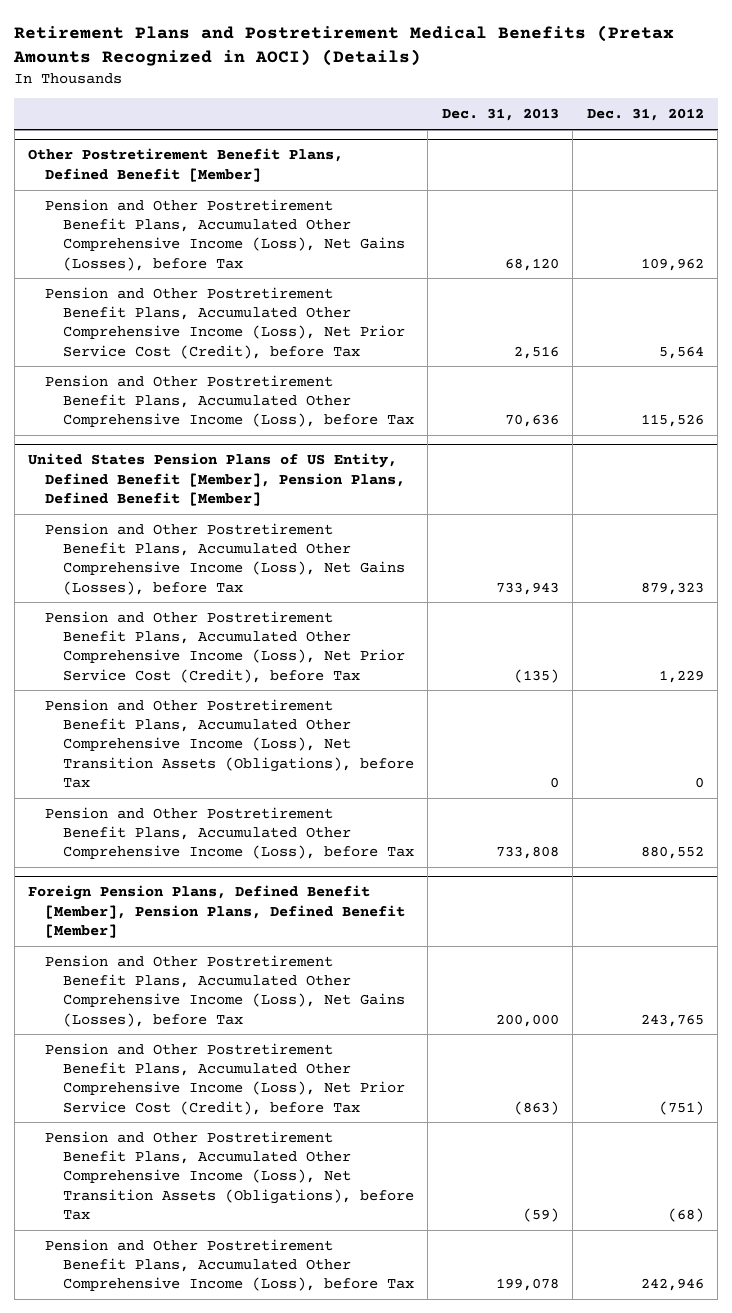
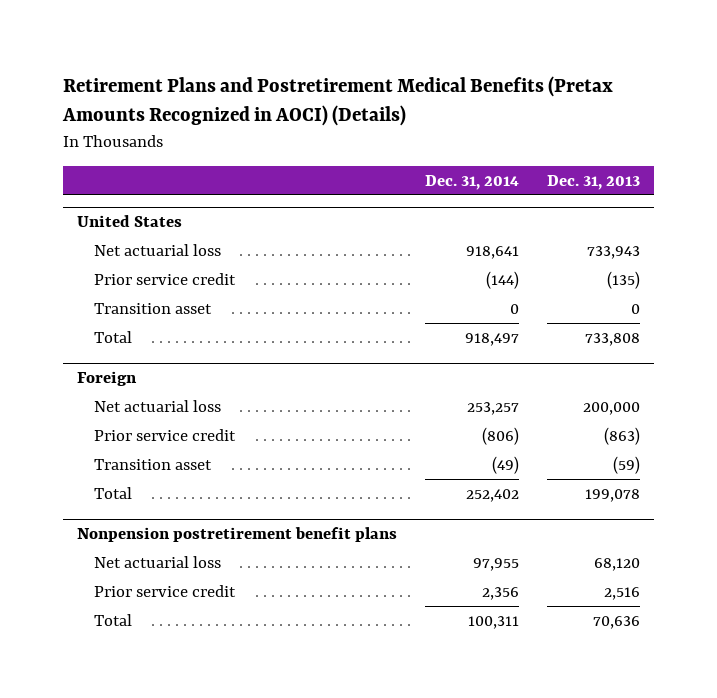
- | Dec. 31, 2013 | Dec. 31, 2012
+ | Dec. 31, 2014 | Dec. 31, 2013
- Other Postretirement Benefit Plans, Defined Benefit [Member]
- Pension and Other Postretirement Benefit Plans, Accumulated Other Comprehensive Income (Loss), Net Gains (Losses), before Tax | 68,120 | 109,962
- Pension and Other Postretirement Benefit Plans, Accumulated Other Comprehensive Income (Loss), Net Prior Service Cost (Credit), before Tax | 2,516 | 5,564
- Pension and Other Postretirement Benefit Plans, Accumulated Other Comprehensive Income (Loss), before Tax | 70,636 | 115,526
- United States Pension Plans of US Entity, Defined Benefit [Member], Pension Plans, Defined Benefit [Member]
- Pension and Other Postretirement Benefit Plans, Accumulated Other Comprehensive Income (Loss), Net Gains (Losses), before Tax | 733,943 | 879,323
- Pension and Other Postretirement Benefit Plans, Accumulated Other Comprehensive Income (Loss), Net Prior Service Cost (Credit), before Tax | (135) | 1,229
- Pension and Other Postretirement Benefit Plans, Accumulated Other Comprehensive Income (Loss), Net Transition Assets (Obligations), before Tax | 0 | 0
- Pension and Other Postretirement Benefit Plans, Accumulated Other Comprehensive Income (Loss), before Tax | 733,808 | 880,552
- Foreign Pension Plans, Defined Benefit [Member], Pension Plans, Defined Benefit [Member]
- Pension and Other Postretirement Benefit Plans, Accumulated Other Comprehensive Income (Loss), Net Gains (Losses), before Tax | 200,000 | 243,765
- Pension and Other Postretirement Benefit Plans, Accumulated Other Comprehensive Income (Loss), Net Prior Service Cost (Credit), before Tax | (863) | (751)
- Pension and Other Postretirement Benefit Plans, Accumulated Other Comprehensive Income (Loss), Net Transition Assets (Obligations), before Tax | (59) | (68)
- Pension and Other Postretirement Benefit Plans, Accumulated Other Comprehensive Income (Loss), before Tax | 199,078 | 242,946
+ United States
+ Net actuarial loss | 918,641 | 733,943
+ Prior service credit | (144) | (135)
+ Transition asset | 0 | 0
+ Total | 918,497 | 733,808
+ Foreign
+ Net actuarial loss | 253,257 | 200,000
+ Prior service credit | (806) | (863)
+ Transition asset | (49) | (59)
+ Total | 252,402 | 199,078
+ Nonpension postretirement benefit plans
+ Net actuarial loss | 97,955 | 68,120
+ Prior service credit | 2,356 | 2,516
+ Total | 100,311 | 70,636

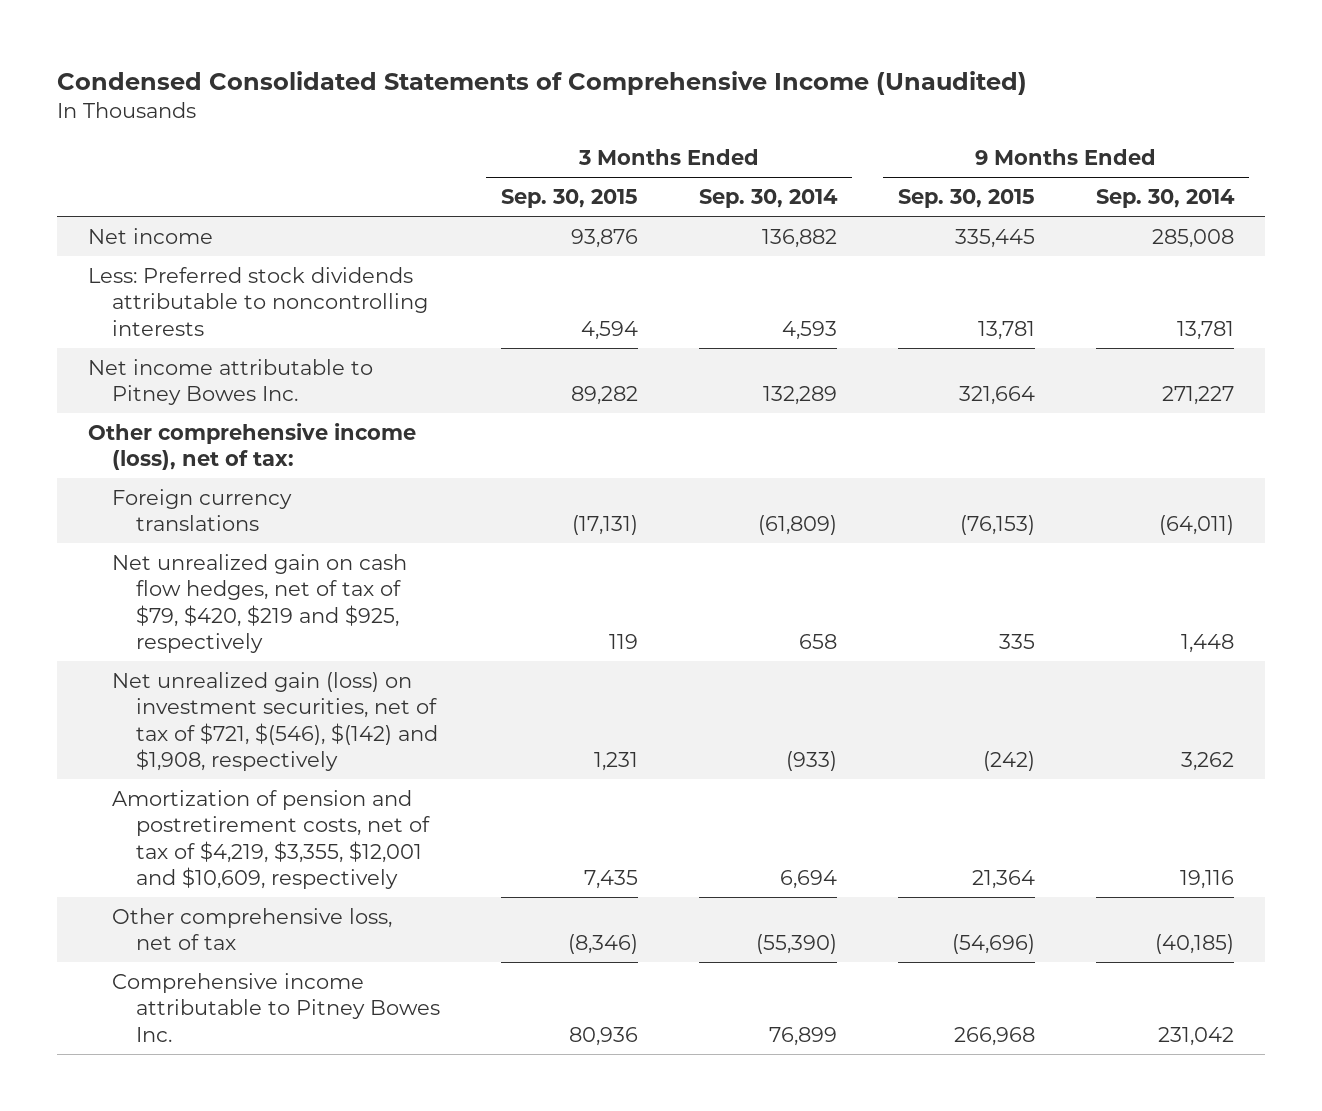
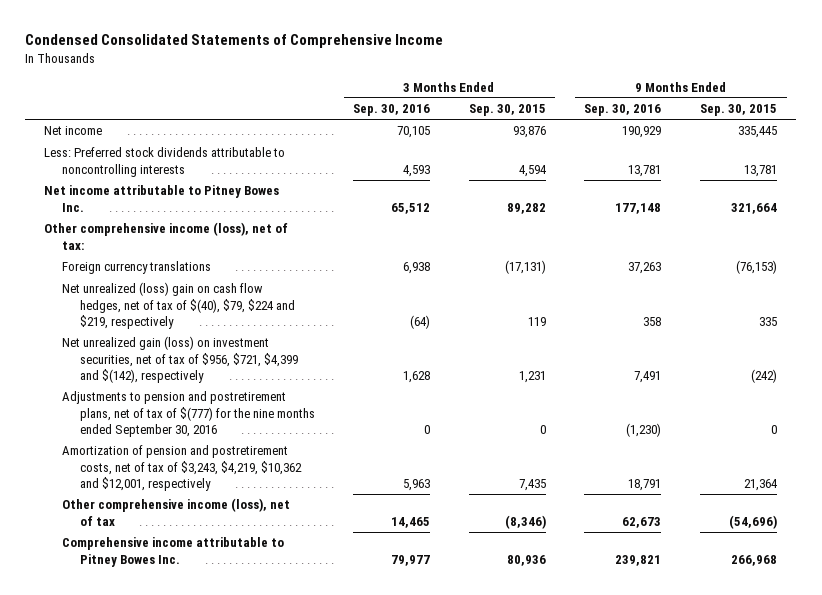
- Condensed Consolidated Statements of Comprehensive Income (Unaudited)
+ Condensed Consolidated Statements of Comprehensive Income
- | 3 Months Ended Sep. 30, 2015 | 3 Months Ended Sep. 30, 2014 | 9 Months Ended Sep. 30, 2015 | 9 Months Ended Sep. 30, 2014
+ | 3 Months Ended Sep. 30, 2016 | 3 Months Ended Sep. 30, 2015 | 9 Months Ended Sep. 30, 2016 | 9 Months Ended Sep. 30, 2015
- Net unrealized gain on cash flow hedges, net of tax of $79, $420, $219 and $925, respectively | 119 | 658 | 335 | 1,448
- Net unrealized gain (loss) on investment securities, net of tax of $721, $(546), $(142) and $1,908, respectively | 1,231 | (933) | (242) | 3,262
- Amortization of pension and postretirement costs, net of tax of $4,219, $3,355, $12,001 and $10,609, respectively | 7,435 | 6,694 | 21,364 | 19,116
- Other comprehensive loss, net of tax | (8,346) | (55,390) | (54,696) | (40,185)
+ Net unrealized (loss) gain on cash flow hedges, net of tax of $(40), $79, $224 and $219, respectively | (64) | 119 | 358 | 335
+ Net unrealized gain (loss) on investment securities, net of tax of $956, $721, $4,399 and $(142), respectively | 1,628 | 1,231 | 7,491 | (242)
+ Adjustments to pension and postretirement plans, net of tax of $(777) for the nine months ended September 30, 2016 | 0 | 0 | (1,230) | 0
+ Amortization of pension and postretirement costs, net of tax of $3,243, $4,219, $10,362 and $12,001, respectively | 5,963 | 7,435 | 18,791 | 21,364
+ Other comprehensive income (loss), net of tax | 14,465 | (8,346) | 62,673 | (54,696)

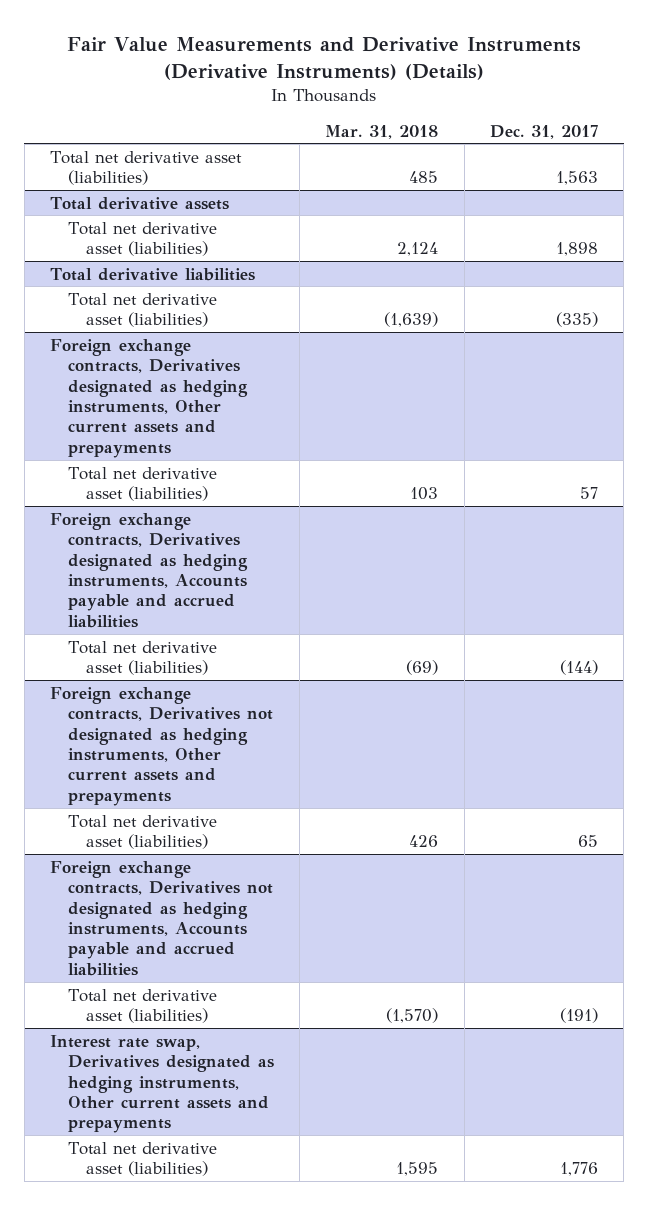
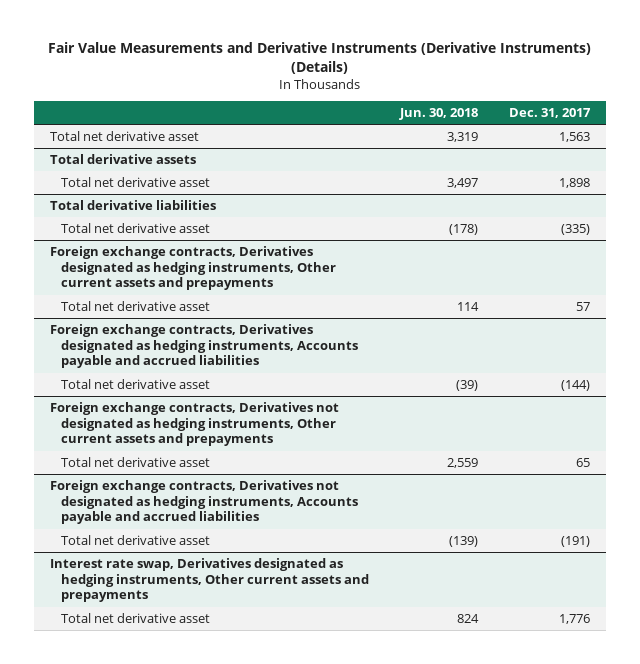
- | Mar. 31, 2018 | Dec. 31, 2017
+ | Jun. 30, 2018 | Dec. 31, 2017
- Total net derivative asset (liabilities) | 485 | 1,563
+ Total net derivative asset | 3,319 | 1,563
@ Total derivative assets
- Total net derivative asset (liabilities) | 2,124 | 1,898
+ Total net derivative asset | 3,497 | 1,898
@ Total derivative liabilities
- Total net derivative asset (liabilities) | (1,639) | (335)
+ Total net derivative asset | (178) | (335)
@ Foreign exchange contracts, Derivatives designated as hedging instruments, Other current assets and prepayments
- Total net derivative asset (liabilities) | 103 | 57
+ Total net derivative asset | 114 | 57
@ Foreign exchange contracts, Derivatives designated as hedging instruments, Accounts payable and accrued liabilities
- Total net derivative asset (liabilities) | (69) | (144)
+ Total net derivative asset | (39) | (144)
@ Foreign exchange contracts, Derivatives not designated as hedging instruments, Other current assets and prepayments
- Total net derivative asset (liabilities) | 426 | 65
+ Total net derivative asset | 2,559 | 65
@ Foreign exchange contracts, Derivatives not designated as hedging instruments, Accounts payable and accrued liabilities
- Total net derivative asset (liabilities) | (1,570) | (191)
+ Total net derivative asset | (139) | (191)
@ Interest rate swap, Derivatives designated as hedging instruments, Other current assets and prepayments
- Total net derivative asset (liabilities) | 1,595 | 1,776
+ Total net derivative asset | 824 | 1,776

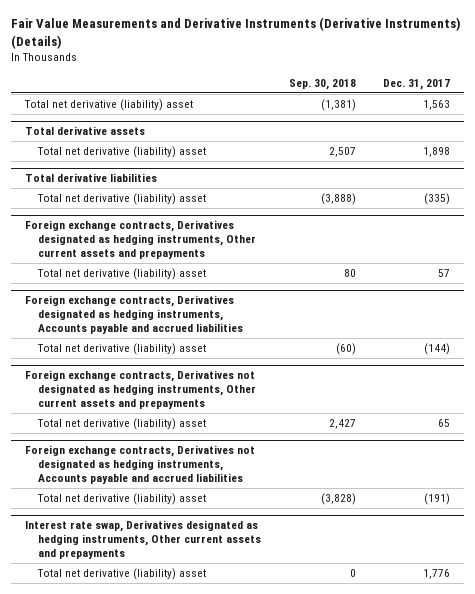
- | Jun. 30, 2018 | Dec. 31, 2017
+ | Sep. 30, 2018 | Dec. 31, 2017
- Total net derivative asset | 3,319 | 1,563
+ Total net derivative (liability) asset | (1,381) | 1,563
@ Total derivative assets
- Total net derivative asset | 3,497 | 1,898
+ Total net derivative (liability) asset | 2,507 | 1,898
@ Total derivative liabilities
- Total net derivative asset | (178) | (335)
+ Total net derivative (liability) asset | (3,888) | (335)
@ Foreign exchange contracts, Derivatives designated as hedging instruments, Other current assets and prepayments
- Total net derivative asset | 114 | 57
+ Total net derivative (liability) asset | 80 | 57
@ Foreign exchange contracts, Derivatives designated as hedging instruments, Accounts payable and accrued liabilities
- Total net derivative asset | (39) | (144)
+ Total net derivative (liability) asset | (60) | (144)
@ Foreign exchange contracts, Derivatives not designated as hedging instruments, Other current assets and prepayments
- Total net derivative asset | 2,559 | 65
+ Total net derivative (liability) asset | 2,427 | 65
@ Foreign exchange contracts, Derivatives not designated as hedging instruments, Accounts payable and accrued liabilities
- Total net derivative asset | (139) | (191)
+ Total net derivative (liability) asset | (3,828) | (191)
@ Interest rate swap, Derivatives designated as hedging instruments, Other current assets and prepayments
- Total net derivative asset | 824 | 1,776
+ Total net derivative (liability) asset | 0 | 1,776

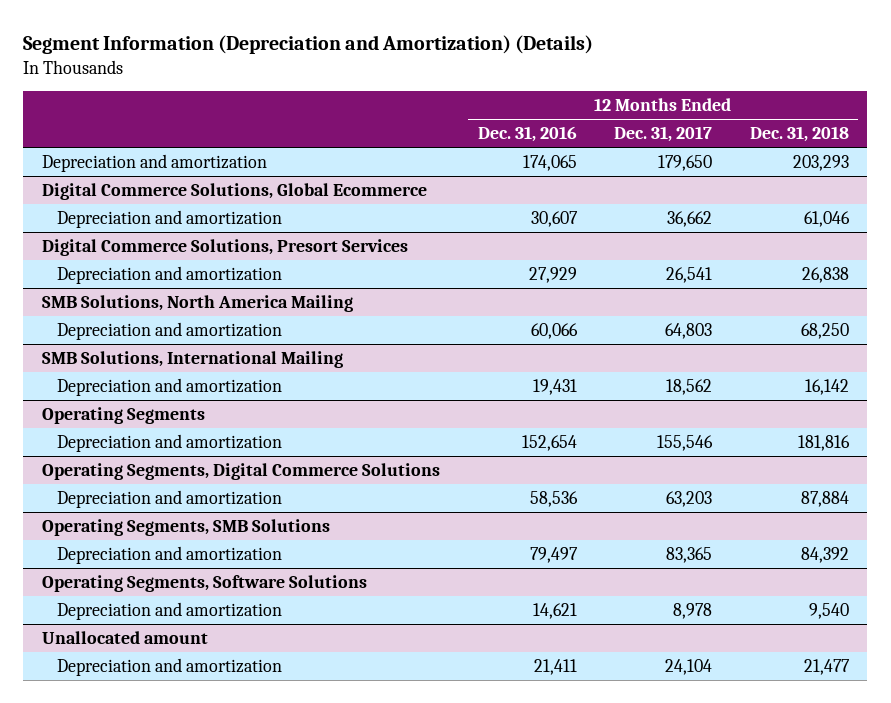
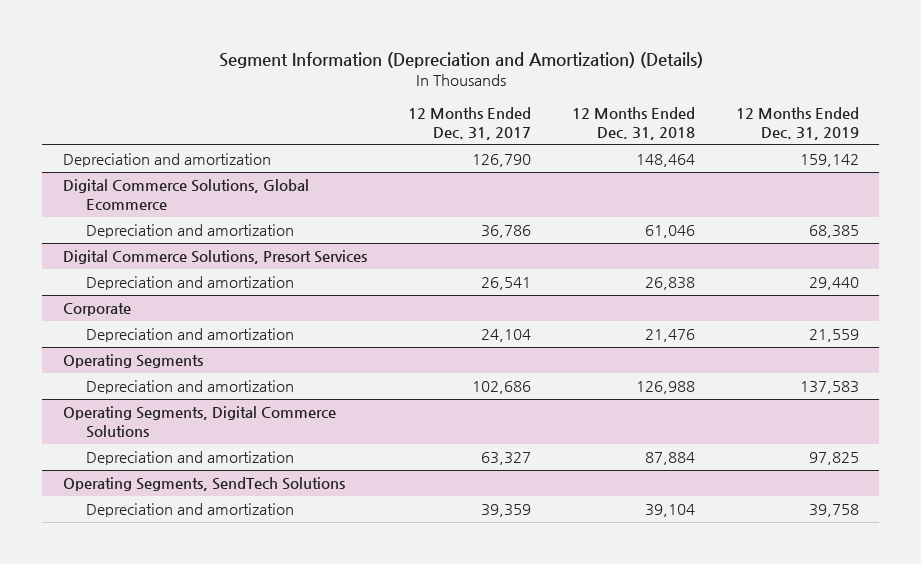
- | 12 Months Ended Dec. 31, 2016 | 12 Months Ended Dec. 31, 2017 | 12 Months Ended Dec. 31, 2018
+ | 12 Months Ended Dec. 31, 2017 | 12 Months Ended Dec. 31, 2018 | 12 Months Ended Dec. 31, 2019
- Depreciation and amortization | 174,065 | 179,650 | 203,293
+ Depreciation and amortization | 126,790 | 148,464 | 159,142
@ Digital Commerce Solutions, Global Ecommerce
- Depreciation and amortization | 30,607 | 36,662 | 61,046
+ Depreciation and amortization | 36,786 | 61,046 | 68,385
- SMB Solutions, North America Mailing
- Depreciation and amortization | 60,066 | 64,803 | 68,250
- SMB Solutions, International Mailing
- Depreciation and amortization | 19,431 | 18,562 | 16,142
+ Corporate
+ Depreciation and amortization | 24,104 | 21,476 | 21,559
@ Operating Segments
- Depreciation and amortization | 152,654 | 155,546 | 181,816
+ Depreciation and amortization | 102,686 | 126,988 | 137,583
@ Operating Segments, Digital Commerce Solutions
- Depreciation and amortization | 58,536 | 63,203 | 87,884
- Operating Segments, SMB Solutions
- Depreciation and amortization | 79,497 | 83,365 | 84,392
- Operating Segments, Software Solutions
- Depreciation and amortization | 14,621 | 8,978 | 9,540
- Unallocated amount
- Depreciation and amortization | 21,411 | 24,104 | 21,477
@ Operating Segments, Digital Commerce Solutions
+ Depreciation and amortization | 63,327 | 87,884 | 97,825
+ Operating Segments, SendTech Solutions
+ Depreciation and amortization | 39,359 | 39,104 | 39,758

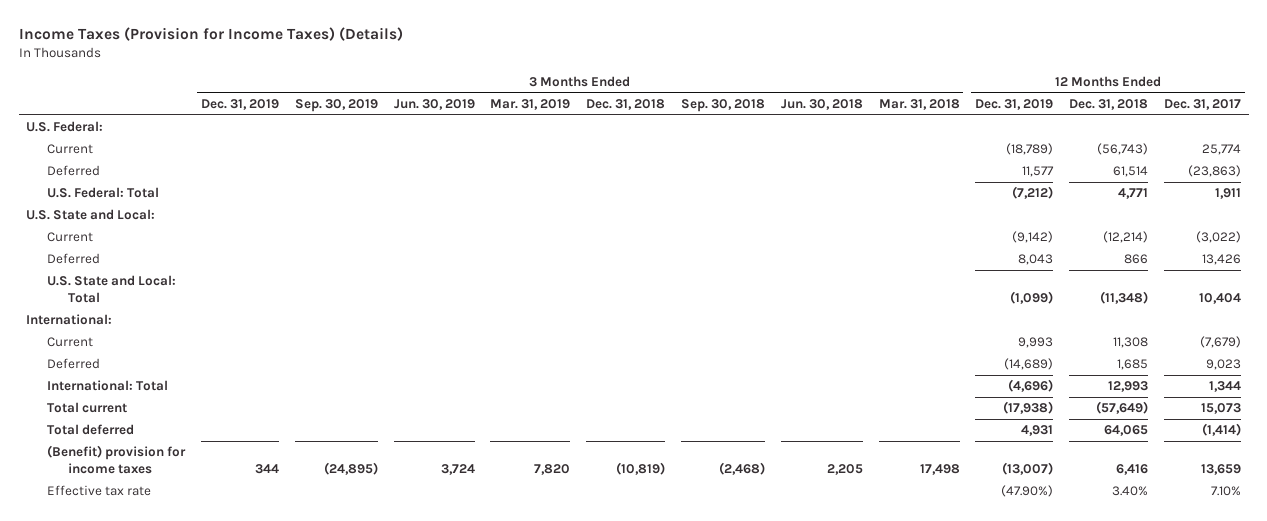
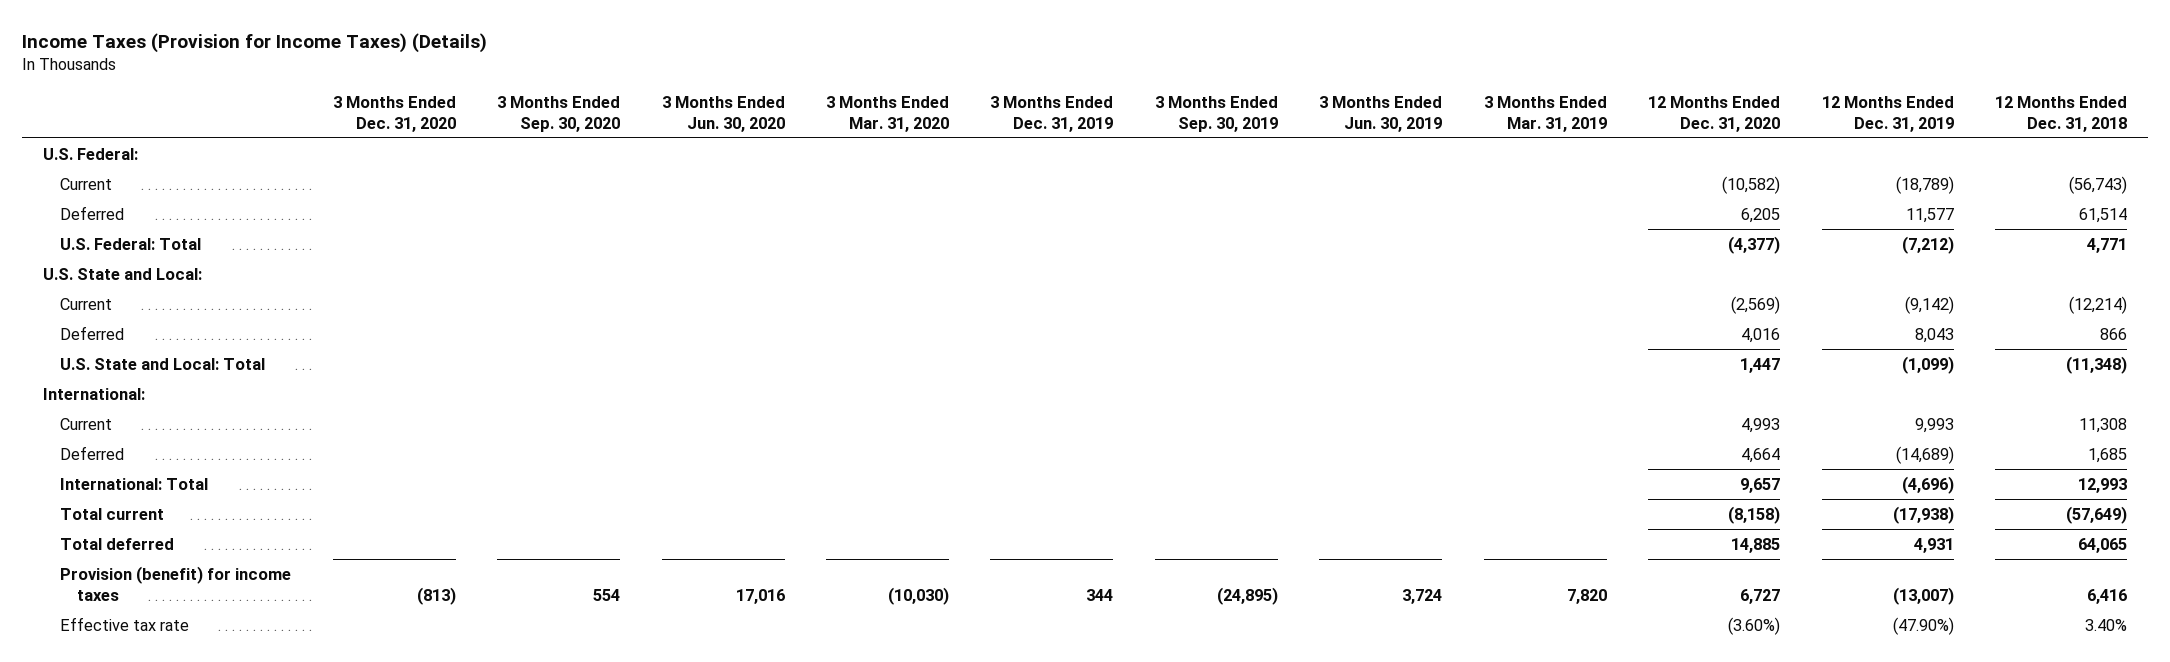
- | 3 Months Ended Dec. 31, 2019 | 3 Months Ended Sep. 30, 2019 | 3 Months Ended Jun. 30, 2019 | 3 Months Ended Mar. 31, 2019 | 3 Months Ended Dec. 31, 2018 | 3 Months Ended Sep. 30, 2018 | 3 Months Ended Jun. 30, 2018 | 3 Months Ended Mar. 31, 2018 | 12 Months Ended Dec. 31, 2019 | 12 Months Ended Dec. 31, 2018 | 12 Months Ended Dec. 31, 2017
+ | 3 Months Ended Dec. 31, 2020 | 3 Months Ended Sep. 30, 2020 | 3 Months Ended Jun. 30, 2020 | 3 Months Ended Mar. 31, 2020 | 3 Months Ended Dec. 31, 2019 | 3 Months Ended Sep. 30, 2019 | 3 Months Ended Jun. 30, 2019 | 3 Months Ended Mar. 31, 2019 | 12 Months Ended Dec. 31, 2020 | 12 Months Ended Dec. 31, 2019 | 12 Months Ended Dec. 31, 2018
- (Benefit) provision for income taxes | 344 | (24,895) | 3,724 | 7,820 | (10,819) | (2,468) | 2,205 | 17,498 | (13,007) | 6,416 | 13,659
+ Provision (benefit) for income taxes | (813) | 554 | 17,016 | (10,030) | 344 | (24,895) | 3,724 | 7,820 | 6,727 | (13,007) | 6,416

